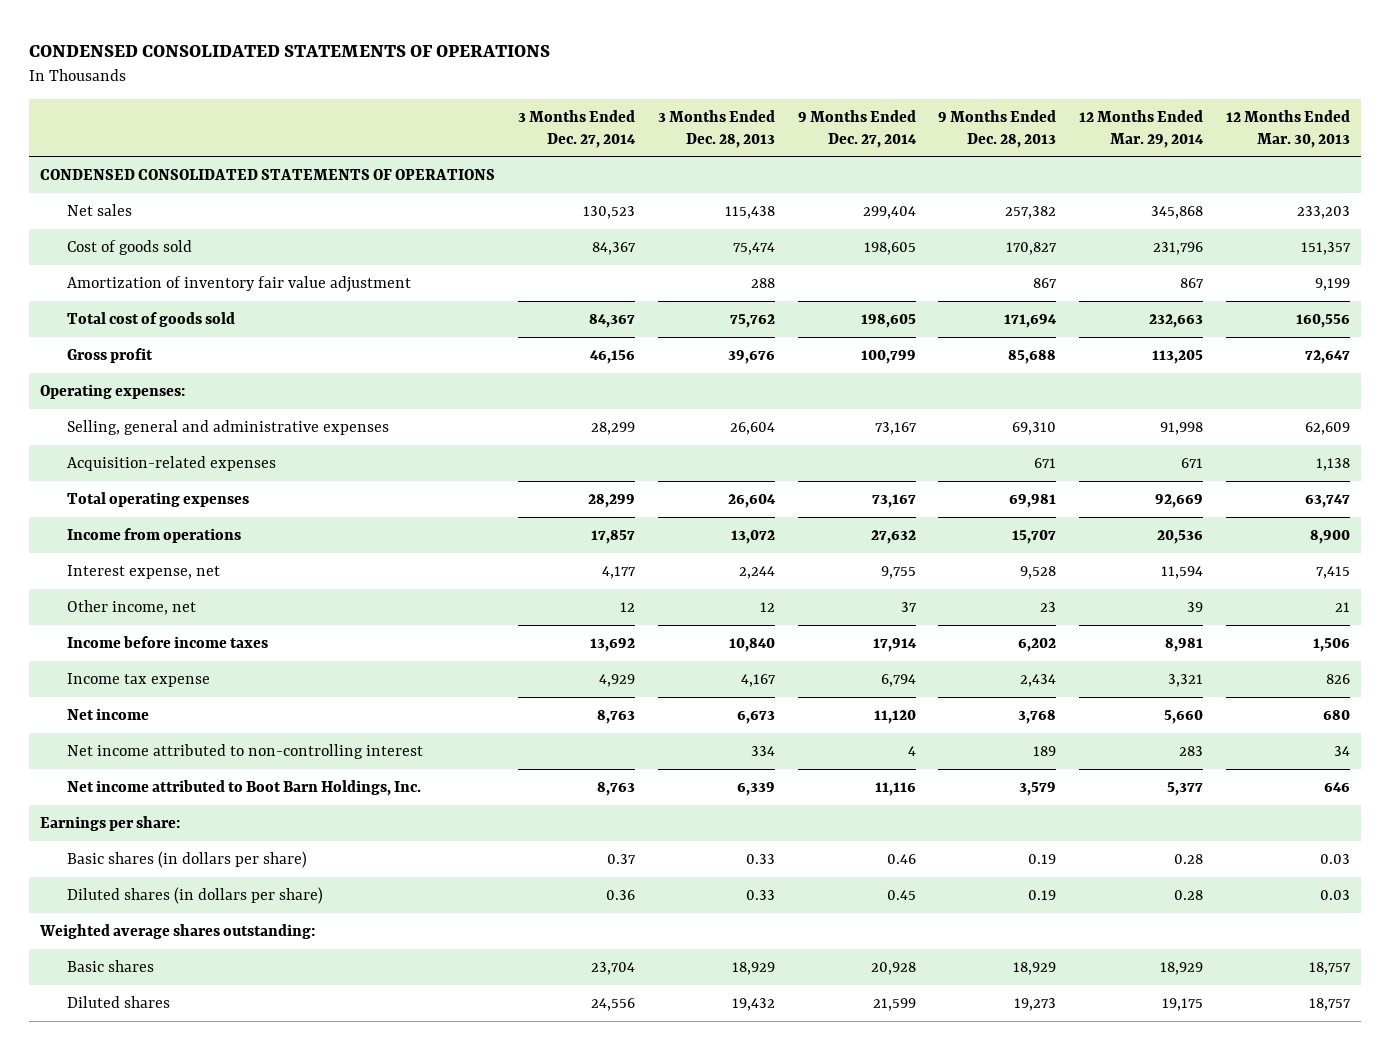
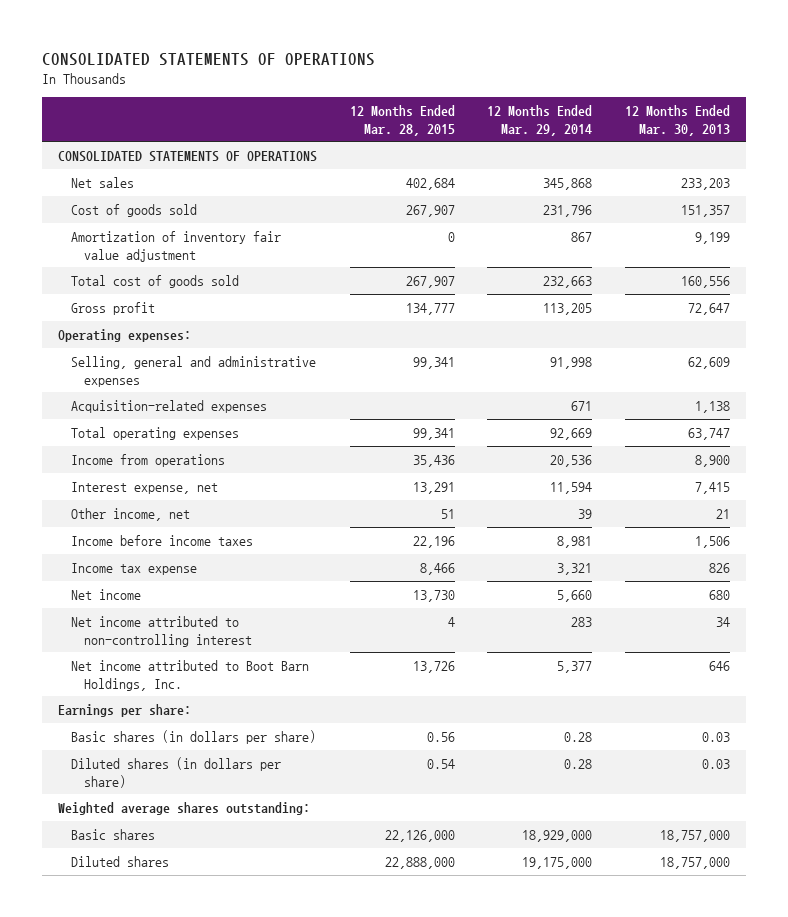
- CONDENSED CONSOLIDATED STATEMENTS OF OPERATIONS
+ CONSOLIDATED STATEMENTS OF OPERATIONS
- | 3 Months Ended Dec. 27, 2014 | 3 Months Ended Dec. 28, 2013 | 9 Months Ended Dec. 27, 2014 | 9 Months Ended Dec. 28, 2013 | 12 Months Ended Mar. 29, 2014 | 12 Months Ended Mar. 30, 2013
+ | 12 Months Ended Mar. 28, 2015 | 12 Months Ended Mar. 29, 2014 | 12 Months Ended Mar. 30, 2013
- CONDENSED CONSOLIDATED STATEMENTS OF OPERATIONS
+ CONSOLIDATED STATEMENTS OF OPERATIONS
- Basic shares | 23,704 | 18,929 | 20,928 | 18,929 | 18,929 | 18,757
- Diluted shares | 24,556 | 19,432 | 21,599 | 19,273 | 19,175 | 18,757
+ Basic shares | 22,126,000 | 18,929,000 | 18,757,000
+ Diluted shares | 22,888,000 | 19,175,000 | 18,757,000

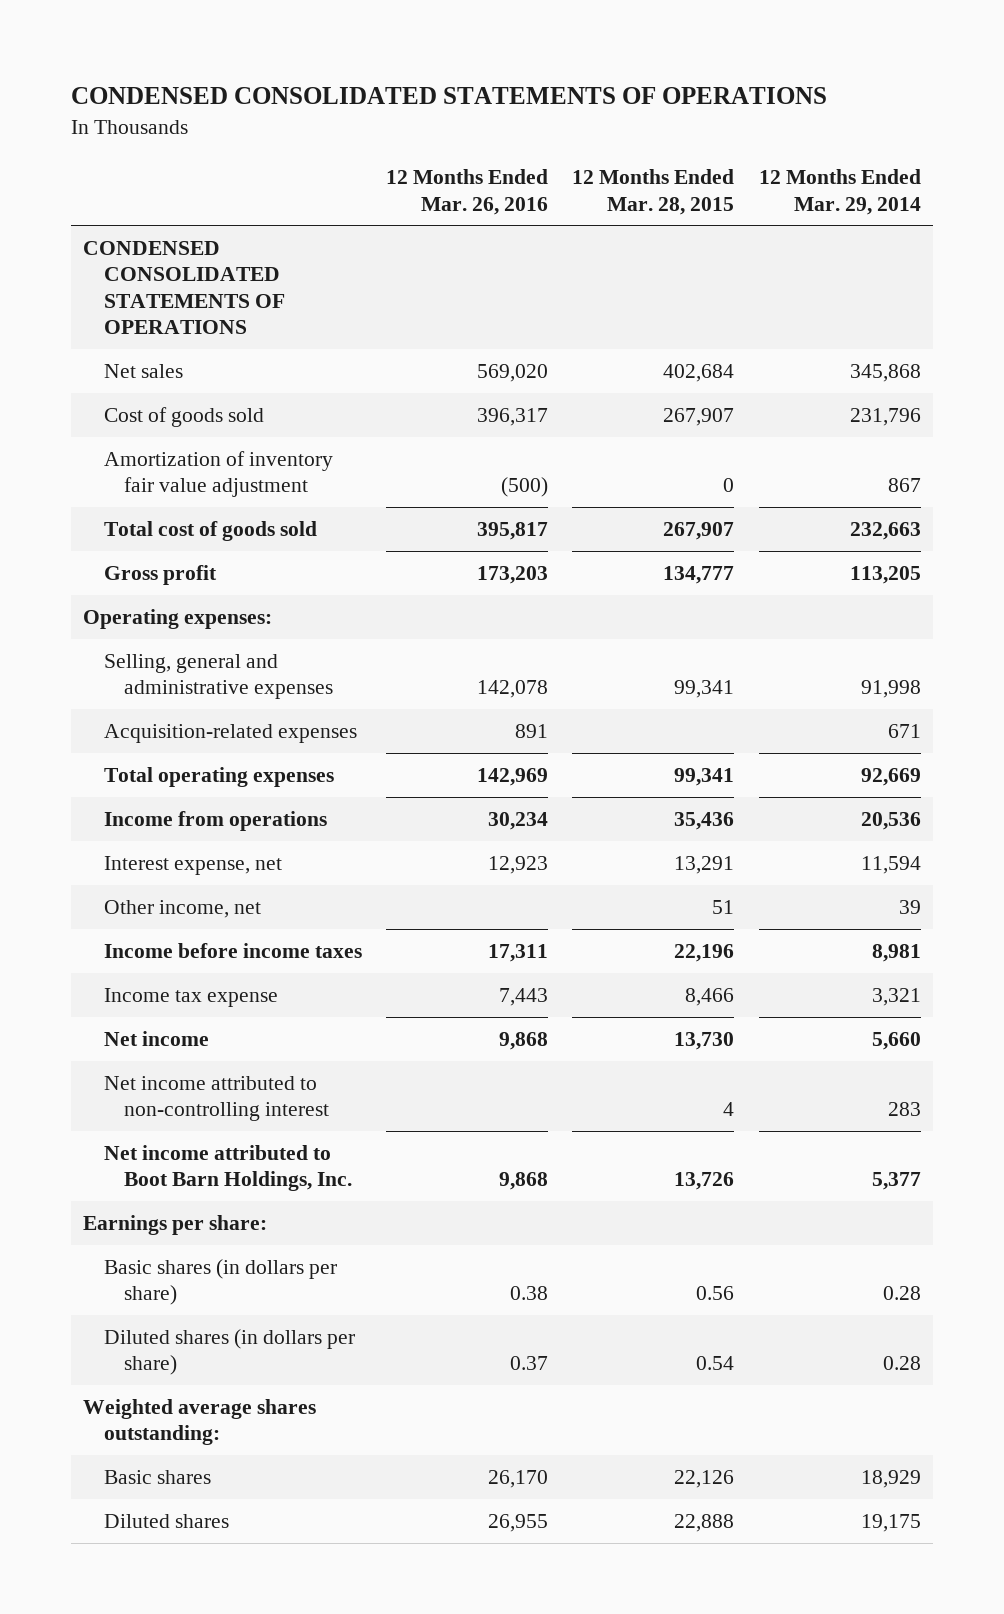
- CONSOLIDATED STATEMENTS OF OPERATIONS
+ CONDENSED CONSOLIDATED STATEMENTS OF OPERATIONS
- | 12 Months Ended Mar. 28, 2015 | 12 Months Ended Mar. 29, 2014 | 12 Months Ended Mar. 30, 2013
+ | 12 Months Ended Mar. 26, 2016 | 12 Months Ended Mar. 28, 2015 | 12 Months Ended Mar. 29, 2014
- CONSOLIDATED STATEMENTS OF OPERATIONS
+ CONDENSED CONSOLIDATED STATEMENTS OF OPERATIONS
- Basic shares | 22,126,000 | 18,929,000 | 18,757,000
- Diluted shares | 22,888,000 | 19,175,000 | 18,757,000
+ Basic shares | 26,170 | 22,126 | 18,929
+ Diluted shares | 26,955 | 22,888 | 19,175

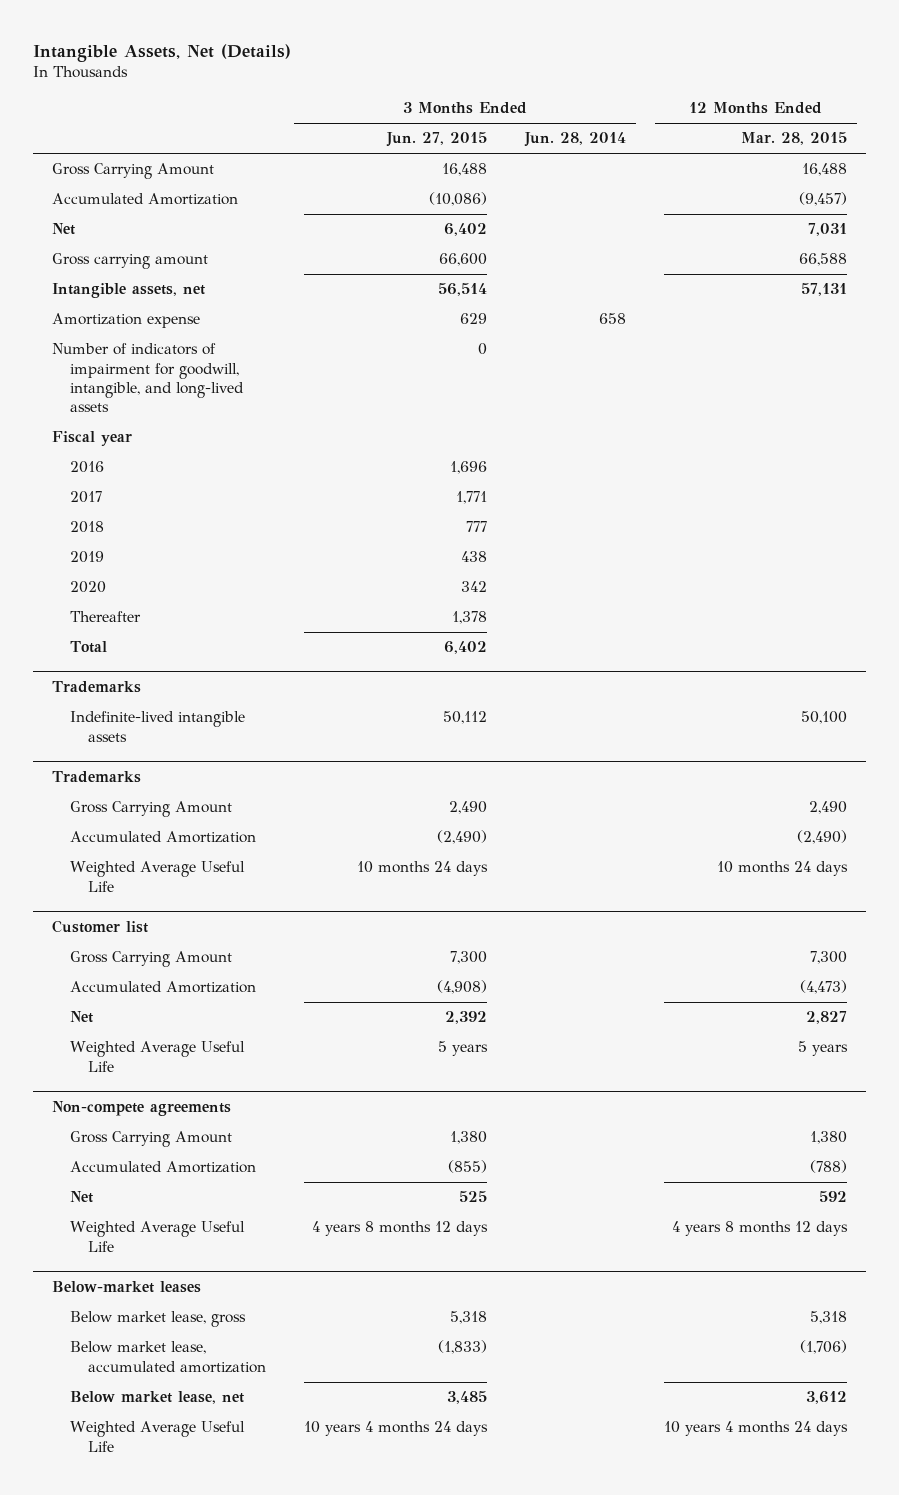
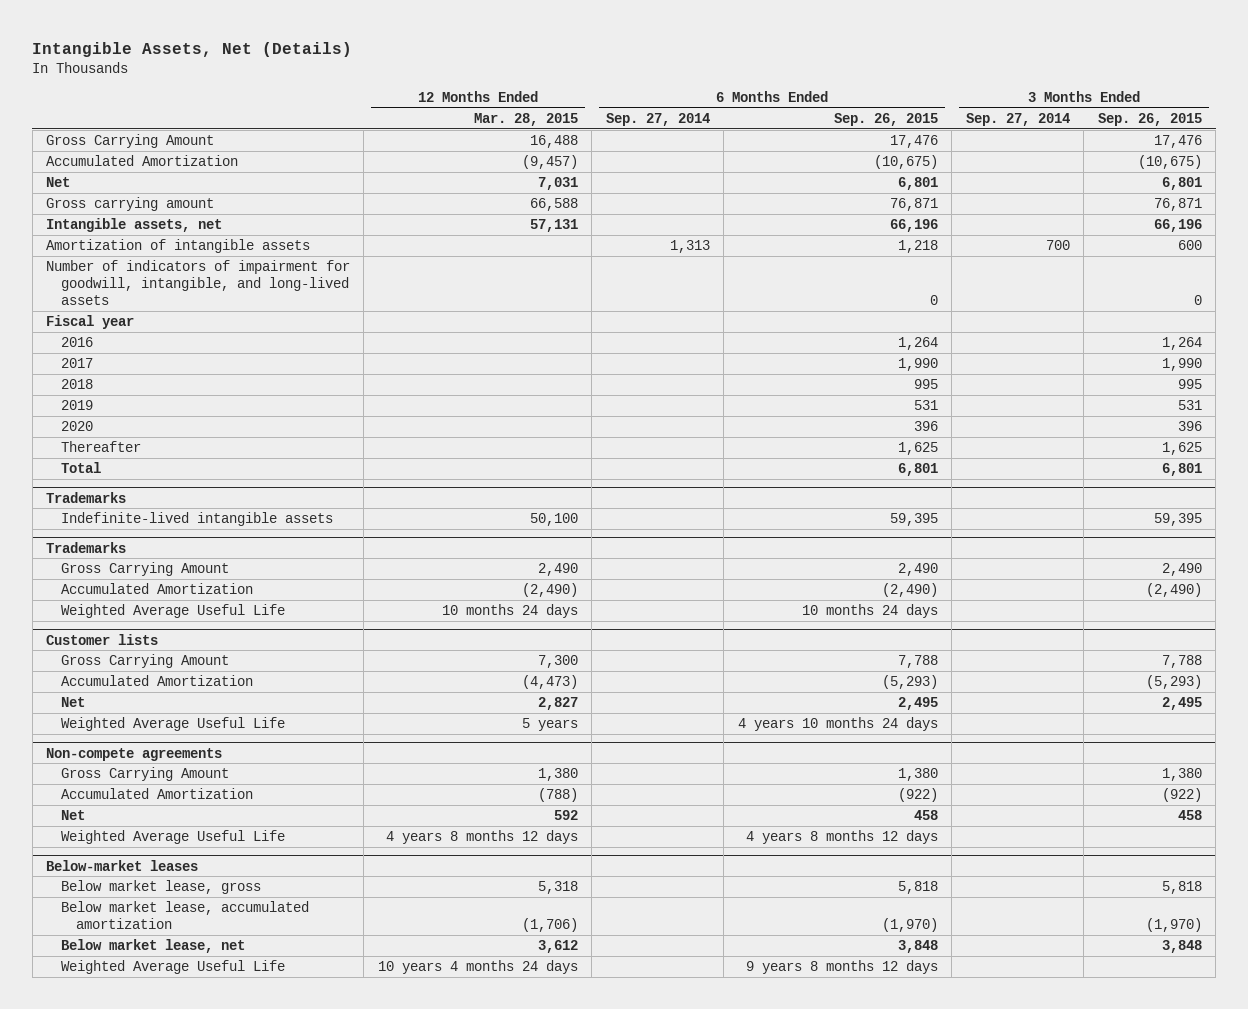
- | 3 Months Ended Jun. 27, 2015 | 3 Months Ended Jun. 28, 2014 | 12 Months Ended Mar. 28, 2015
+ | 12 Months Ended Mar. 28, 2015 | 6 Months Ended Sep. 27, 2014 | 6 Months Ended Sep. 26, 2015 | 3 Months Ended Sep. 27, 2014 | 3 Months Ended Sep. 26, 2015
- Amortization expense | 629 | 658 |
+ Amortization of intangible assets | | 1,313 | 1,218 | 700 | 600
- Customer list
+ Customer lists

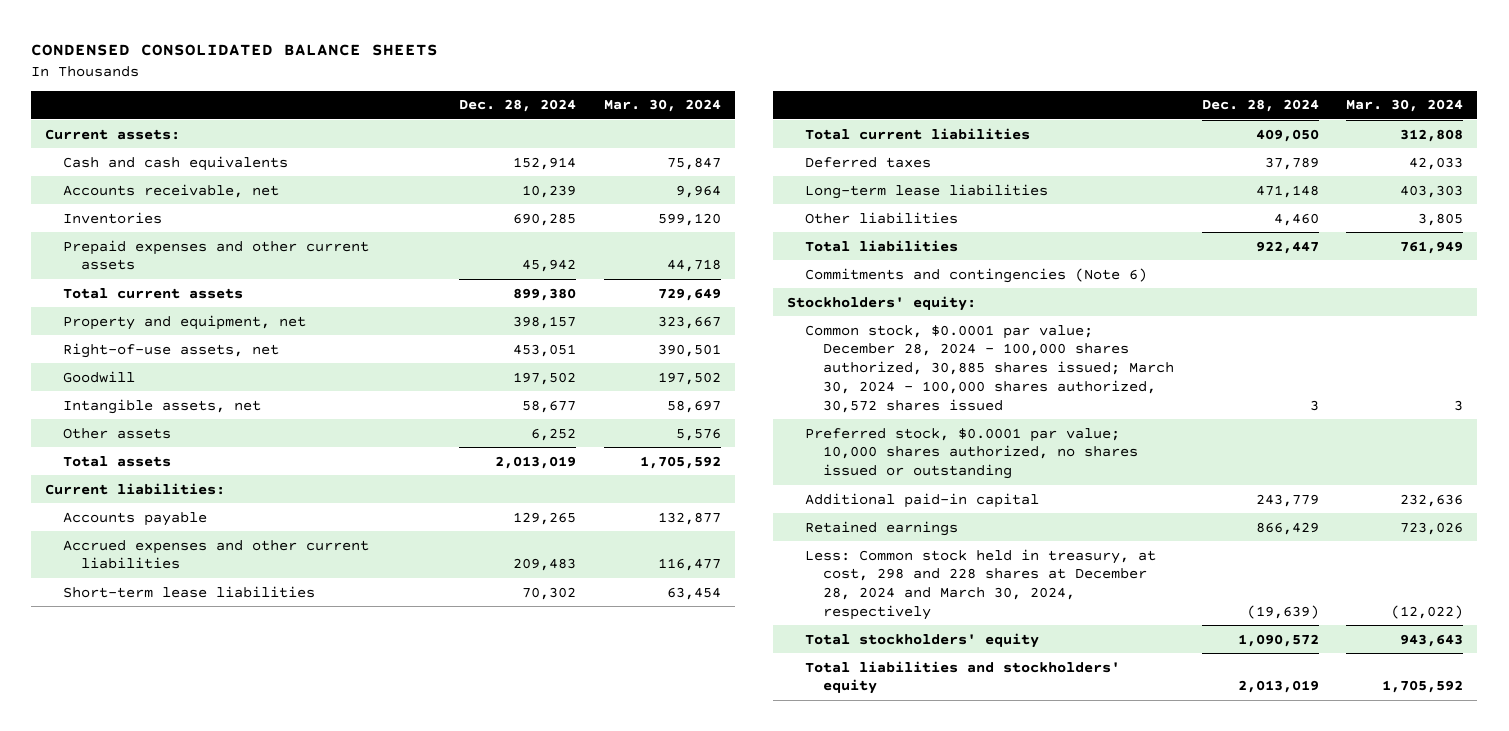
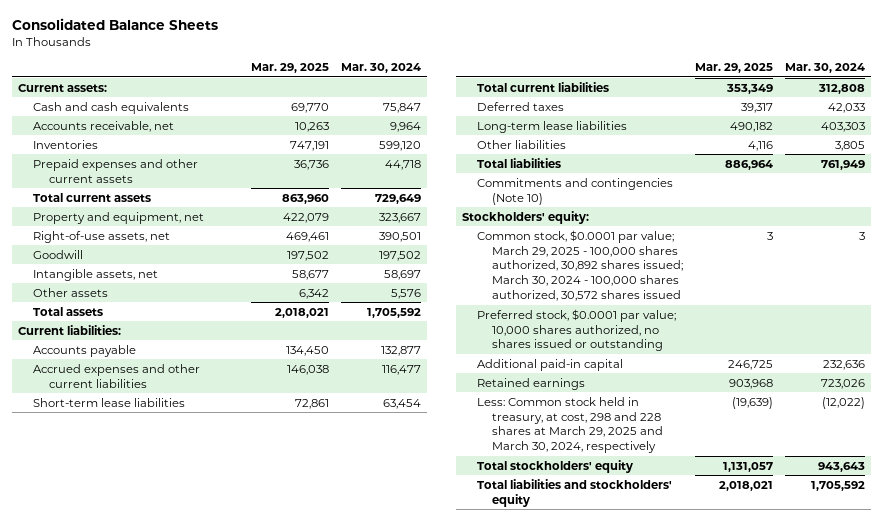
- CONDENSED CONSOLIDATED BALANCE SHEETS
+ Consolidated Balance Sheets
- | Dec. 28, 2024 | Mar. 30, 2024
+ | Mar. 29, 2025 | Mar. 30, 2024
- Commitments and contingencies (Note 6)
+ Commitments and contingencies (Note 10)
- Common stock, $0.0001 par value; December 28, 2024 - 100,000 shares authorized, 30,885 shares issued; March 30, 2024 - 100,000 shares authorized, 30,572 shares issued | 3 | 3
+ Common stock, $0.0001 par value; March 29, 2025 - 100,000 shares authorized, 30,892 shares issued; March 30, 2024 - 100,000 shares authorized, 30,572 shares issued | 3 | 3
- Less: Common stock held in treasury, at cost, 298 and 228 shares at December 28, 2024 and March 30, 2024, respectively | (19,639) | (12,022)
+ Less: Common stock held in treasury, at cost, 298 and 228 shares at March 29, 2025 and March 30, 2024, respectively | (19,639) | (12,022)

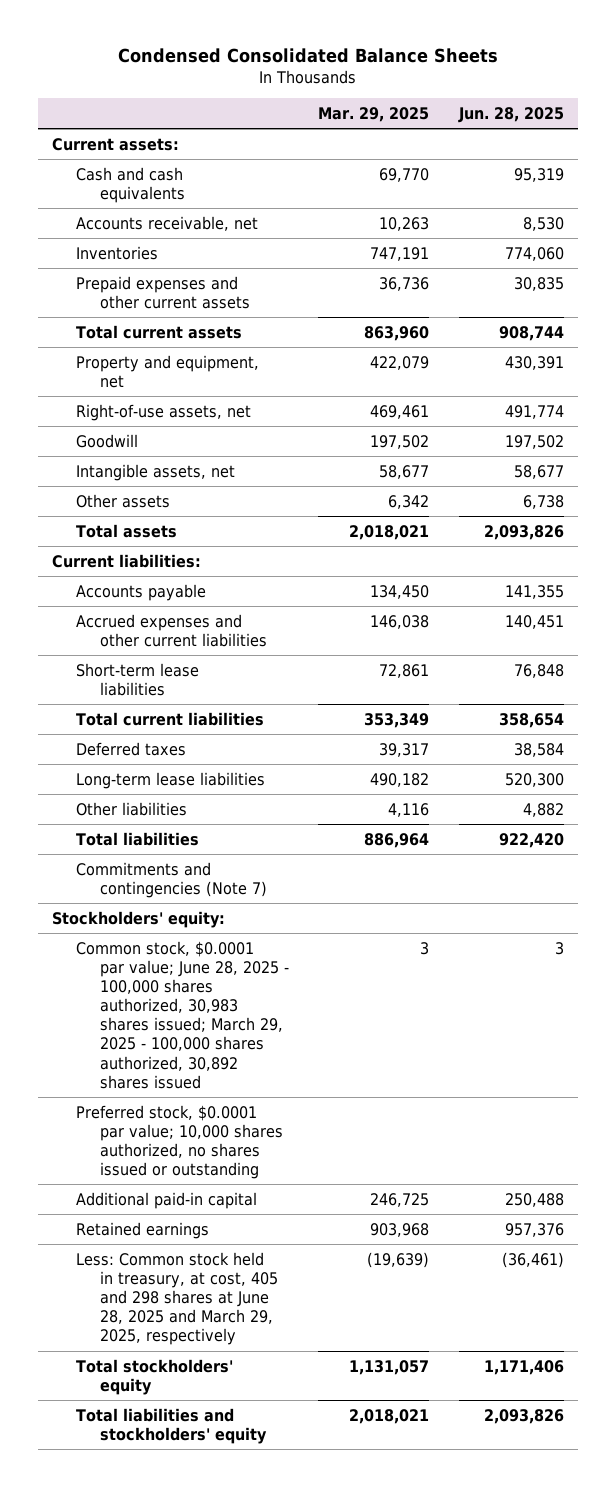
- Consolidated Balance Sheets
+ Condensed Consolidated Balance Sheets
- | Mar. 29, 2025 | Mar. 30, 2024
+ | Mar. 29, 2025 | Jun. 28, 2025
- Commitments and contingencies (Note 10)
+ Commitments and contingencies (Note 7)
- Common stock, $0.0001 par value; March 29, 2025 - 100,000 shares authorized, 30,892 shares issued; March 30, 2024 - 100,000 shares authorized, 30,572 shares issued | 3 | 3
+ Common stock, $0.0001 par value; June 28, 2025 - 100,000 shares authorized, 30,983 shares issued; March 29, 2025 - 100,000 shares authorized, 30,892 shares issued | 3 | 3
- Less: Common stock held in treasury, at cost, 298 and 228 shares at March 29, 2025 and March 30, 2024, respectively | (19,639) | (12,022)
+ Less: Common stock held in treasury, at cost, 405 and 298 shares at June 28, 2025 and March 29, 2025, respectively | (19,639) | (36,461)

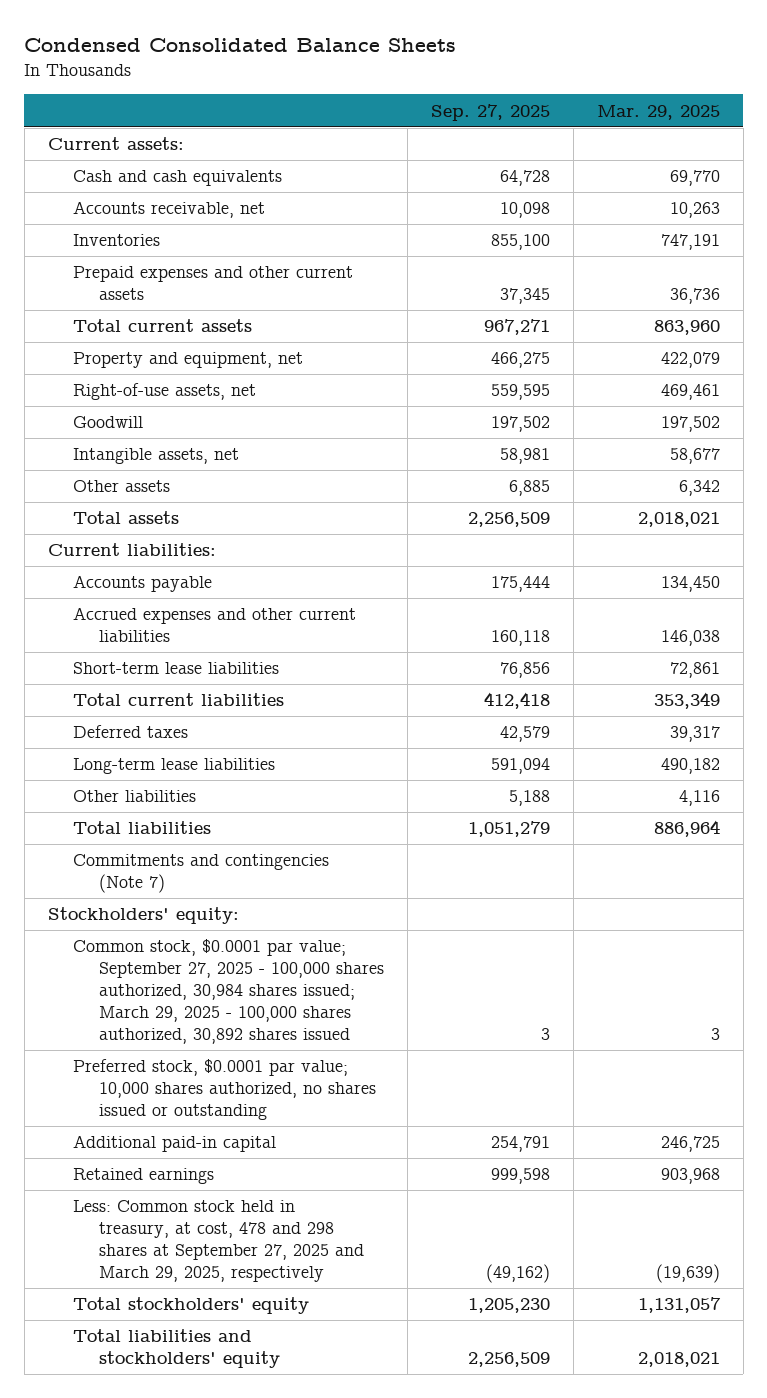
- | Mar. 29, 2025 | Jun. 28, 2025
+ | Sep. 27, 2025 | Mar. 29, 2025
- Common stock, $0.0001 par value; June 28, 2025 - 100,000 shares authorized, 30,983 shares issued; March 29, 2025 - 100,000 shares authorized, 30,892 shares issued | 3 | 3
+ Common stock, $0.0001 par value; September 27, 2025 - 100,000 shares authorized, 30,984 shares issued; March 29, 2025 - 100,000 shares authorized, 30,892 shares issued | 3 | 3
- Less: Common stock held in treasury, at cost, 405 and 298 shares at June 28, 2025 and March 29, 2025, respectively | (19,639) | (36,461)
+ Less: Common stock held in treasury, at cost, 478 and 298 shares at September 27, 2025 and March 29, 2025, respectively | (49,162) | (19,639)

